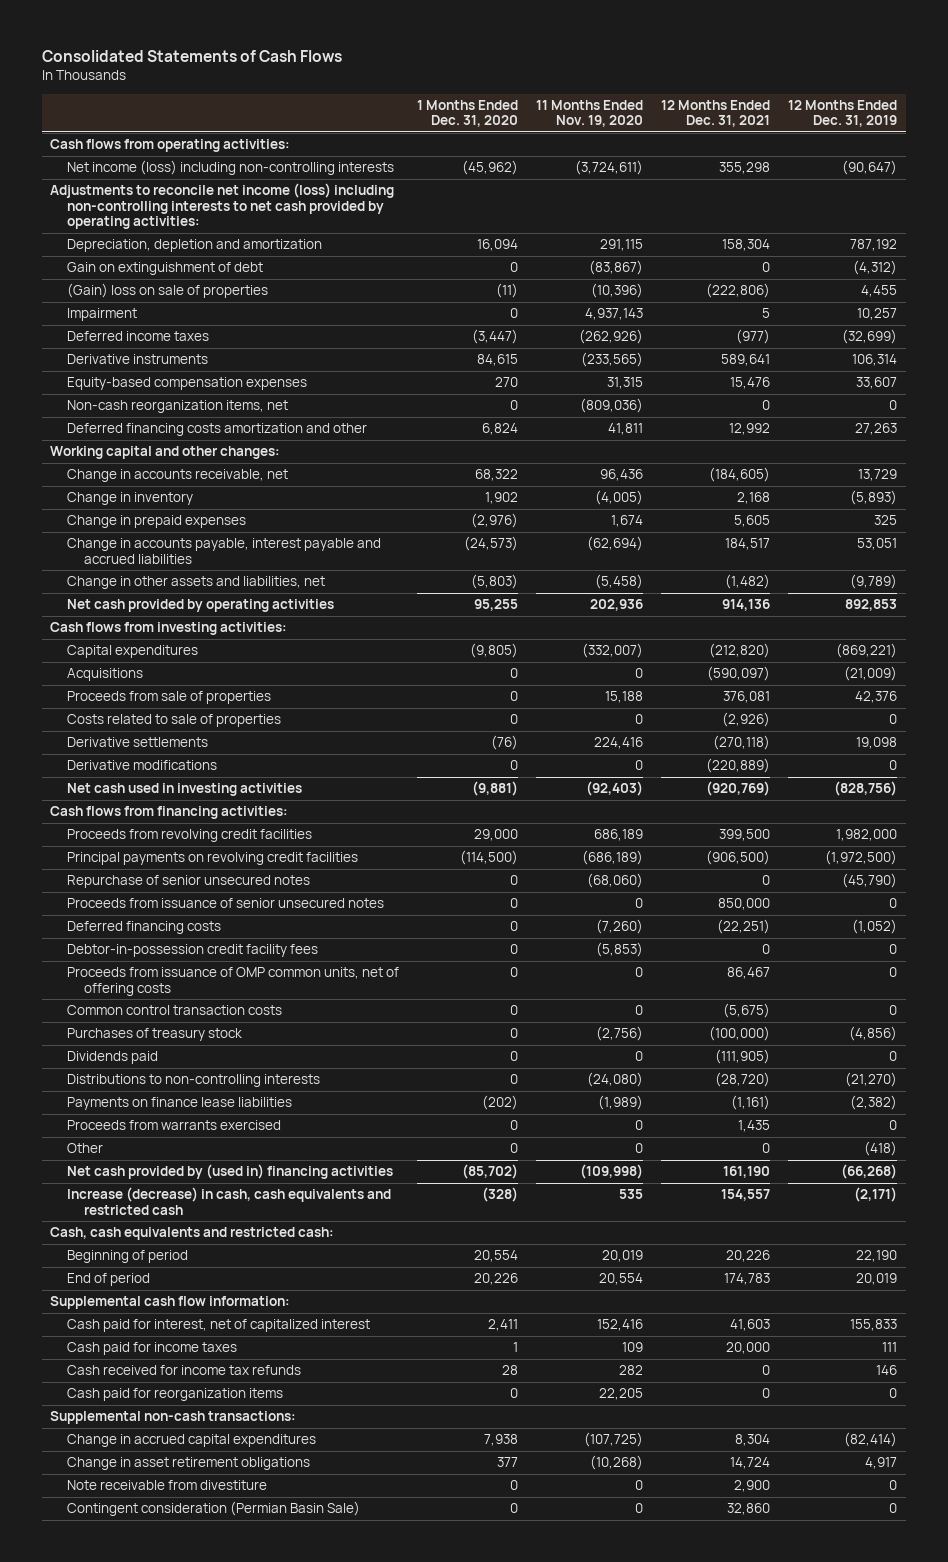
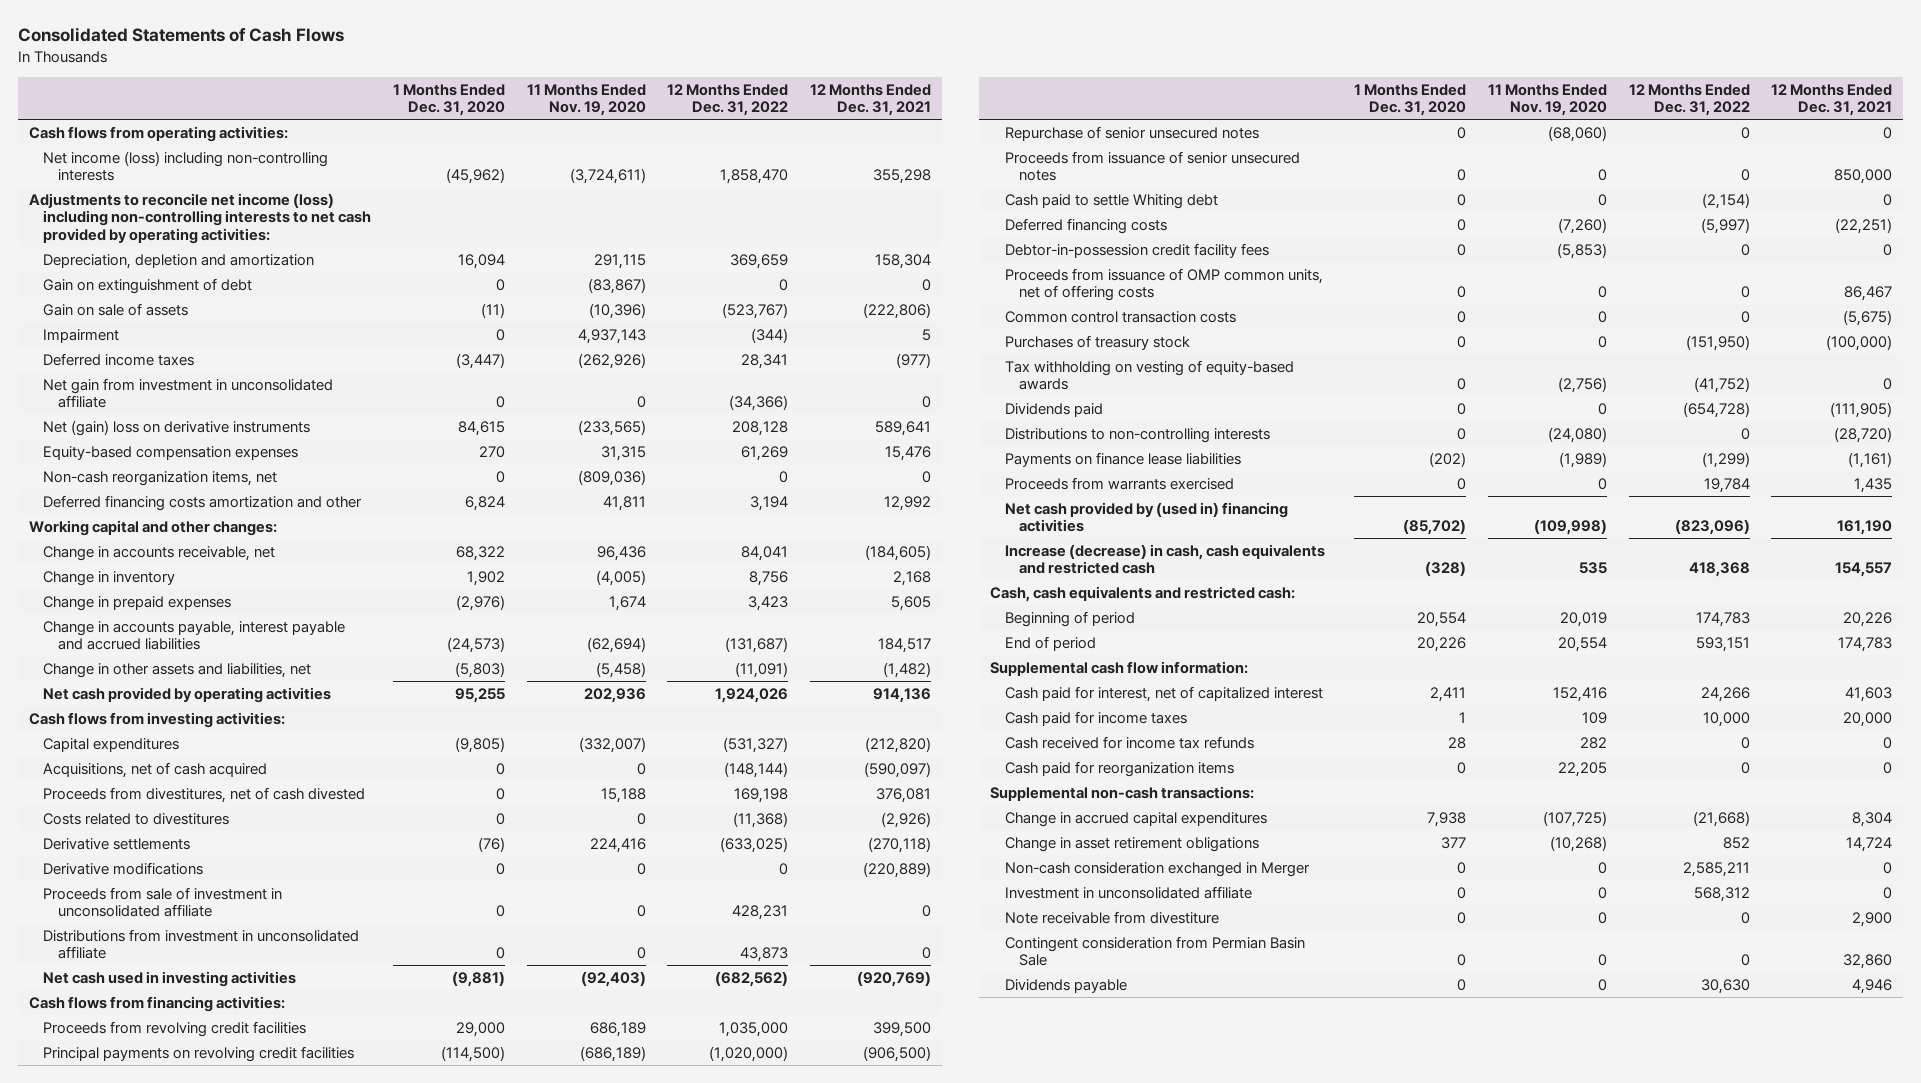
- | 1 Months Ended Dec. 31, 2020 | 11 Months Ended Nov. 19, 2020 | 12 Months Ended Dec. 31, 2021 | 12 Months Ended Dec. 31, 2019
+ | 1 Months Ended Dec. 31, 2020 | 11 Months Ended Nov. 19, 2020 | 12 Months Ended Dec. 31, 2022 | 12 Months Ended Dec. 31, 2021
- (Gain) loss on sale of properties | (11) | (10,396) | (222,806) | 4,455
+ Gain on sale of assets | (11) | (10,396) | (523,767) | (222,806)
- Derivative instruments | 84,615 | (233,565) | 589,641 | 106,314
+ Net gain from investment in unconsolidated affiliate | 0 | 0 | (34,366) | 0
+ Net (gain) loss on derivative instruments | 84,615 | (233,565) | 208,128 | 589,641
- Acquisitions | 0 | 0 | (590,097) | (21,009)
- Proceeds from sale of properties | 0 | 15,188 | 376,081 | 42,376
- Costs related to sale of properties | 0 | 0 | (2,926) | 0
+ Acquisitions, net of cash acquired | 0 | 0 | (148,144) | (590,097)
+ Proceeds from divestitures, net of cash divested | 0 | 15,188 | 169,198 | 376,081
+ Costs related to divestitures | 0 | 0 | (11,368) | (2,926)
+ Proceeds from sale of investment in unconsolidated affiliate | 0 | 0 | 428,231 | 0
+ Distributions from investment in unconsolidated affiliate | 0 | 0 | 43,873 | 0
+ Cash paid to settle Whiting debt | 0 | 0 | (2,154) | 0
- Purchases of treasury stock | 0 | (2,756) | (100,000) | (4,856)
+ Purchases of treasury stock | 0 | 0 | (151,950) | (100,000)
+ Tax withholding on vesting of equity-based awards | 0 | (2,756) | (41,752) | 0
- Other | 0 | 0 | 0 | (418)
+ Non-cash consideration exchanged in Merger | 0 | 0 | 2,585,211 | 0
+ Investment in unconsolidated affiliate | 0 | 0 | 568,312 | 0
- Contingent consideration (Permian Basin Sale) | 0 | 0 | 32,860 | 0
+ Contingent consideration from Permian Basin Sale | 0 | 0 | 0 | 32,860
+ Dividends payable | 0 | 0 | 30,630 | 4,946

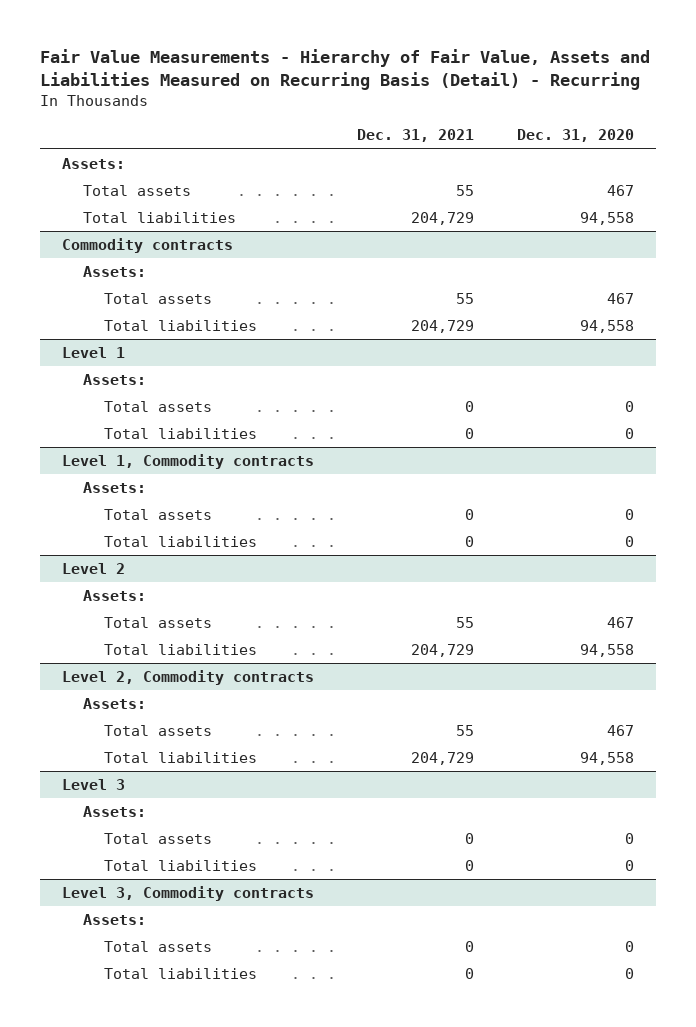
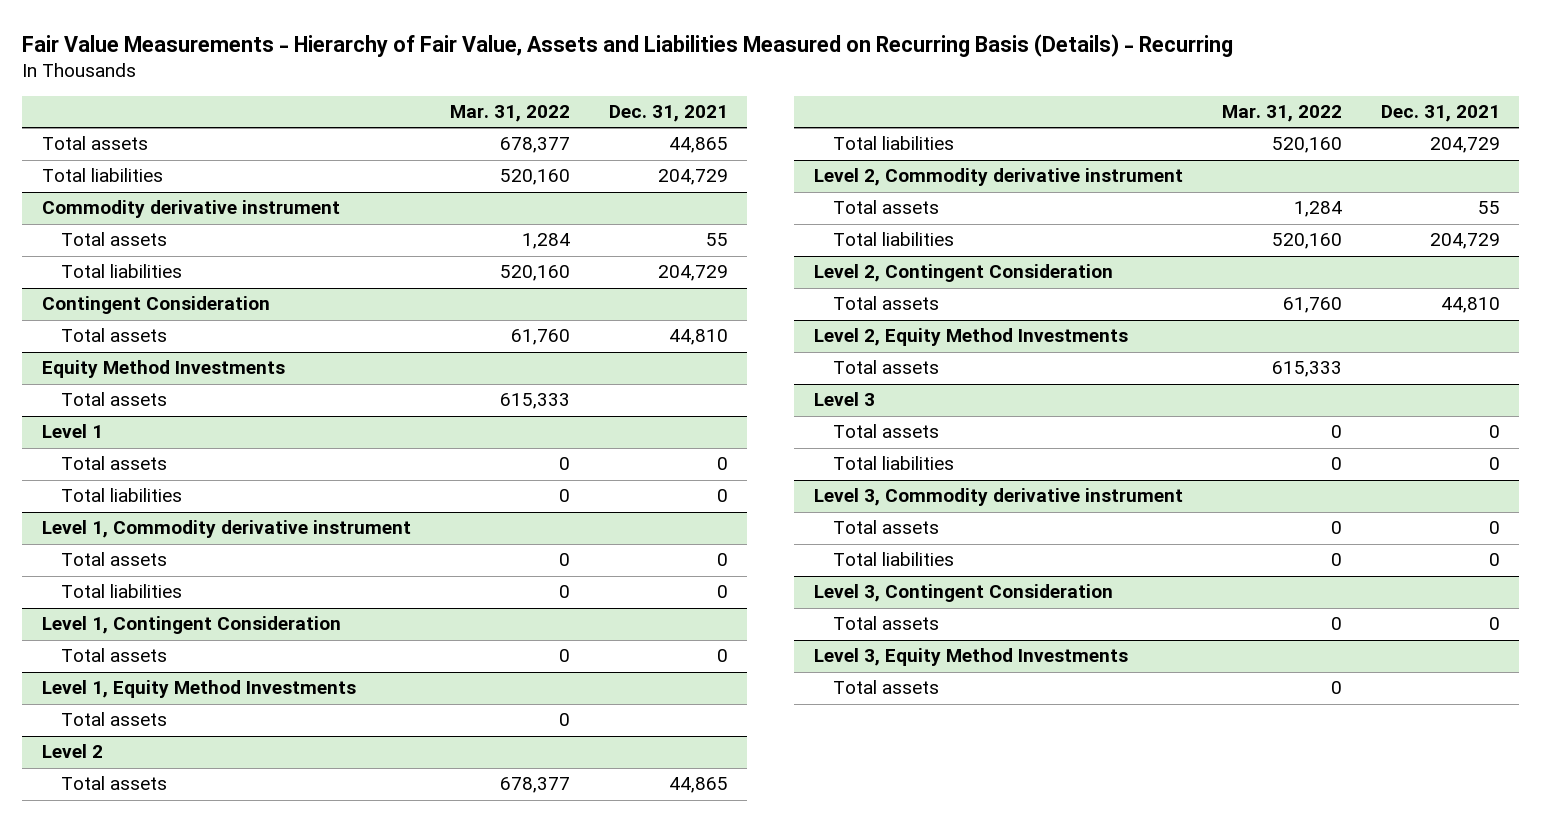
- Fair Value Measurements - Hierarchy of Fair Value, Assets and Liabilities Measured on Recurring Basis (Detail) - Recurring
+ Fair Value Measurements - Hierarchy of Fair Value, Assets and Liabilities Measured on Recurring Basis (Details) - Recurring
- | Dec. 31, 2021 | Dec. 31, 2020
+ | Mar. 31, 2022 | Dec. 31, 2021
- Assets:
- Total assets | 55 | 467
+ Total assets | 678,377 | 44,865
- Commodity contracts
- Assets:
+ Commodity derivative instrument
+ Contingent Consideration
+ Total assets | 61,760 | 44,810
+ Equity Method Investments
+ Total assets | 615,333 |
@ Level 1
- Assets:
- Level 1, Commodity contracts
- Assets:
+ Level 1, Commodity derivative instrument
+ Level 1, Contingent Consideration
+ Total assets | 0 | 0
+ Level 1, Equity Method Investments
+ Total assets | 0 |
@ Level 2
- Assets:
- Total assets | 55 | 467
+ Total assets | 678,377 | 44,865
- Level 2, Commodity contracts
- Assets:
+ Level 2, Commodity derivative instrument
+ Level 2, Contingent Consideration
+ Total assets | 61,760 | 44,810
+ Level 2, Equity Method Investments
+ Total assets | 615,333 |
@ Level 3
- Assets:
- Level 3, Commodity contracts
- Assets:
+ Level 3, Commodity derivative instrument
+ Level 3, Contingent Consideration
+ Total assets | 0 | 0
+ Level 3, Equity Method Investments
+ Total assets | 0 |

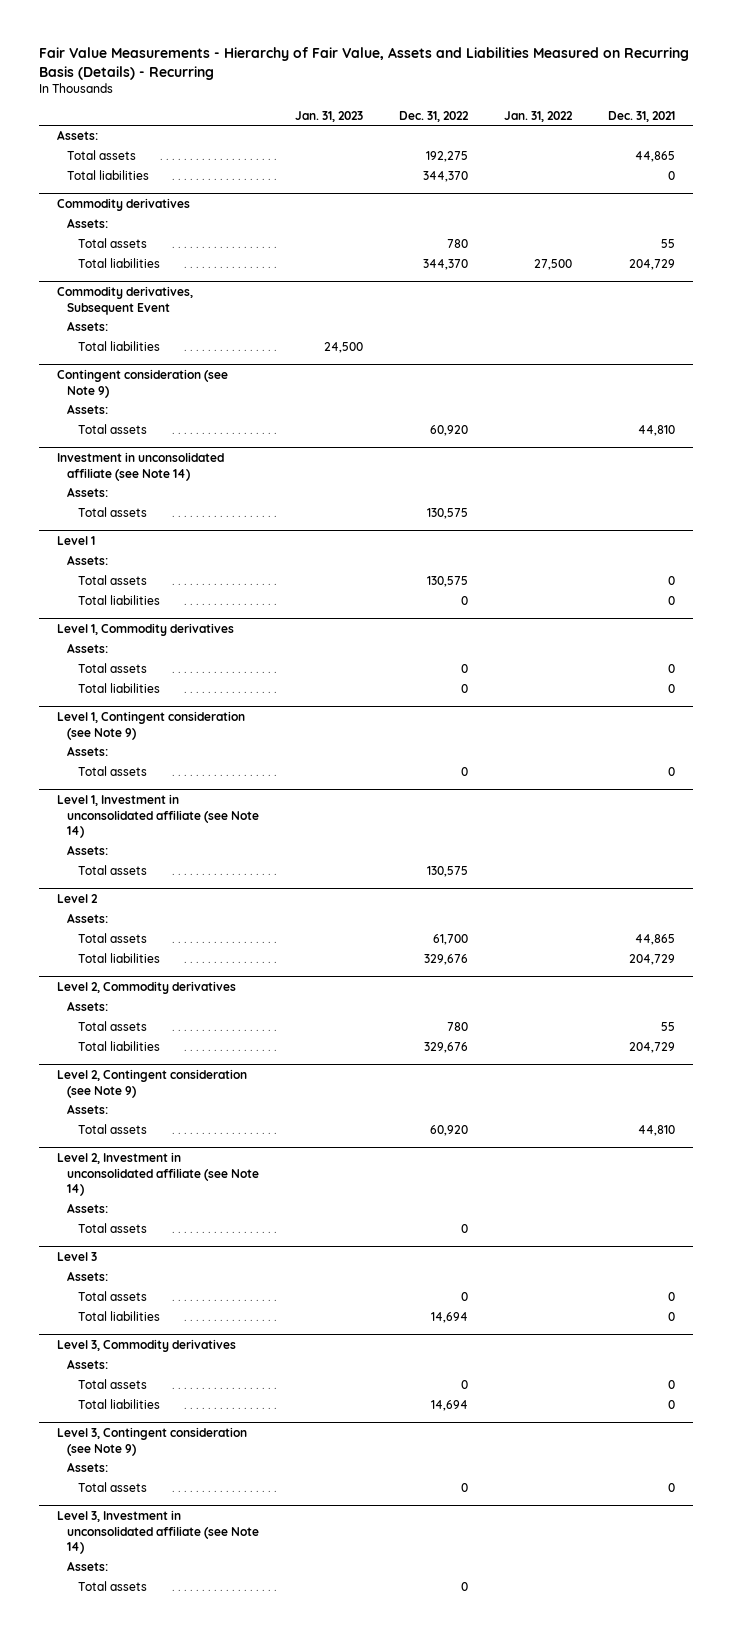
- | Mar. 31, 2022 | Dec. 31, 2021
+ | Jan. 31, 2023 | Dec. 31, 2022 | Jan. 31, 2022 | Dec. 31, 2021
+ Assets:
- Total liabilities | 520,160 | 204,729
- Commodity derivative instrument
+ Total liabilities | | 344,370 | | 0
+ Commodity derivatives
+ Assets:
- Contingent Consideration
+ Commodity derivatives, Subsequent Event
+ Assets:
+ Total liabilities | 24,500 | | |
+ Contingent consideration (see Note 9)
+ Assets:
- Equity Method Investments
+ Investment in unconsolidated affiliate (see Note 14)
+ Assets:
@ Level 1
+ Assets:
- Level 1, Commodity derivative instrument
+ Level 1, Commodity derivatives
+ Assets:
- Level 1, Contingent Consideration
+ Level 1, Contingent consideration (see Note 9)
+ Assets:
- Level 1, Equity Method Investments
+ Level 1, Investment in unconsolidated affiliate (see Note 14)
+ Assets:
@ Level 2
+ Assets:
- Level 2, Commodity derivative instrument
+ Level 2, Commodity derivatives
+ Assets:
- Level 2, Contingent Consideration
+ Level 2, Contingent consideration (see Note 9)
+ Assets:
- Level 2, Equity Method Investments
+ Level 2, Investment in unconsolidated affiliate (see Note 14)
+ Assets:
@ Level 3
+ Assets:
- Level 3, Commodity derivative instrument
+ Level 3, Commodity derivatives
+ Assets:
- Level 3, Contingent Consideration
+ Level 3, Contingent consideration (see Note 9)
+ Assets:
- Level 3, Equity Method Investments
+ Level 3, Investment in unconsolidated affiliate (see Note 14)
+ Assets:

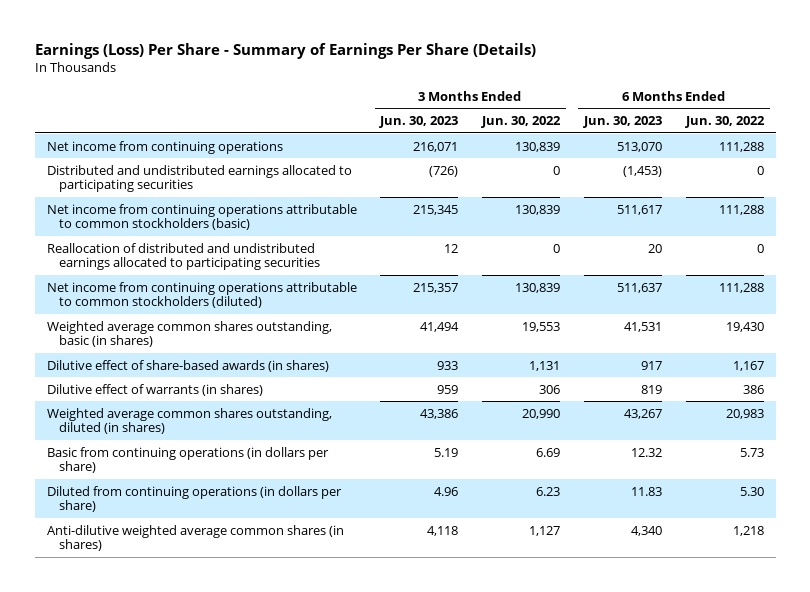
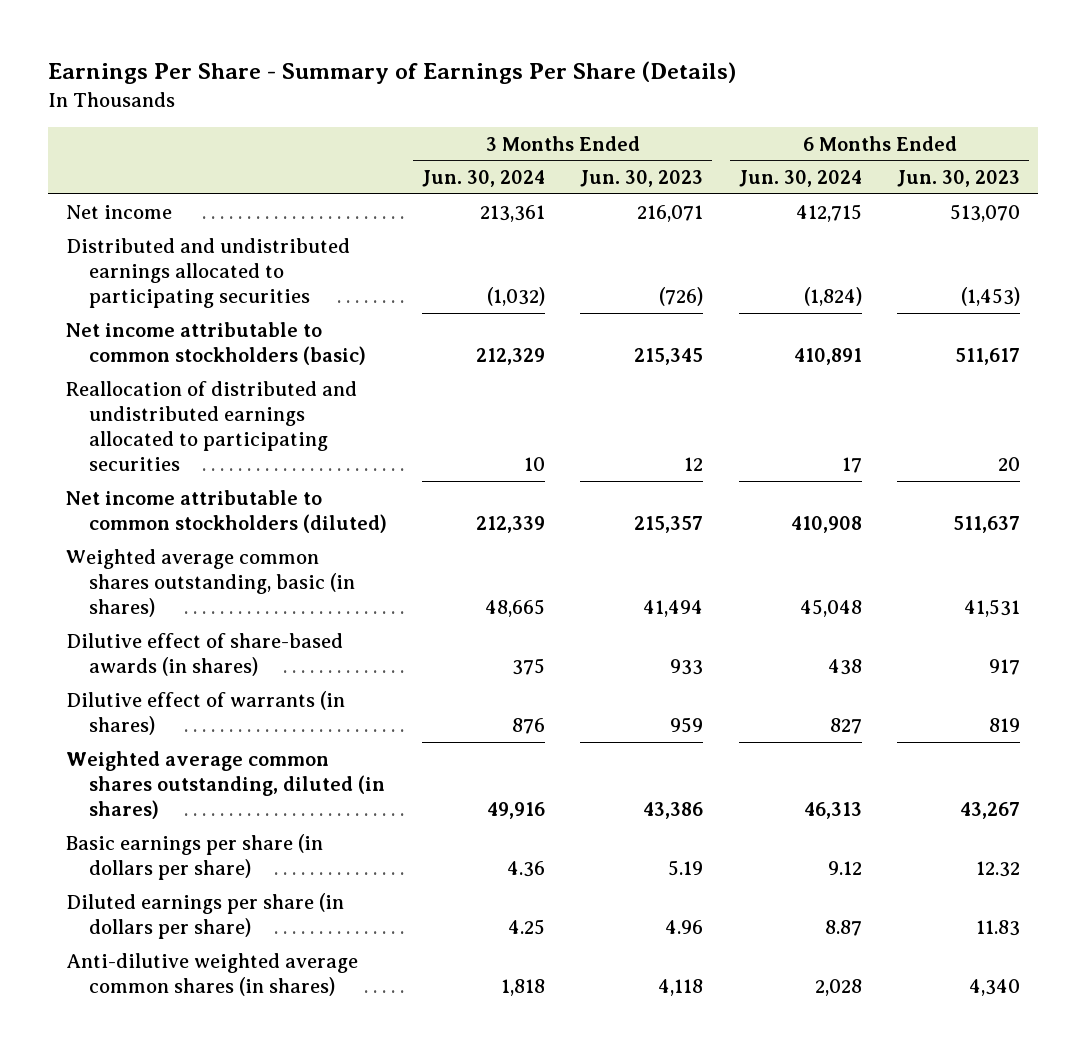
- Earnings (Loss) Per Share - Summary of Earnings Per Share (Details)
+ Earnings Per Share - Summary of Earnings Per Share (Details)
- | 3 Months Ended Jun. 30, 2023 | 3 Months Ended Jun. 30, 2022 | 6 Months Ended Jun. 30, 2023 | 6 Months Ended Jun. 30, 2022
+ | 3 Months Ended Jun. 30, 2024 | 3 Months Ended Jun. 30, 2023 | 6 Months Ended Jun. 30, 2024 | 6 Months Ended Jun. 30, 2023
- Net income from continuing operations | 216,071 | 130,839 | 513,070 | 111,288
+ Net income | 213,361 | 216,071 | 412,715 | 513,070
- Net income from continuing operations attributable to common stockholders (basic) | 215,345 | 130,839 | 511,617 | 111,288
+ Net income attributable to common stockholders (basic) | 212,329 | 215,345 | 410,891 | 511,617
- Net income from continuing operations attributable to common stockholders (diluted) | 215,357 | 130,839 | 511,637 | 111,288
+ Net income attributable to common stockholders (diluted) | 212,339 | 215,357 | 410,908 | 511,637
- Basic from continuing operations (in dollars per share) | 5.19 | 6.69 | 12.32 | 5.73
- Diluted from continuing operations (in dollars per share) | 4.96 | 6.23 | 11.83 | 5.30
+ Basic earnings per share (in dollars per share) | 4.36 | 5.19 | 9.12 | 12.32
+ Diluted earnings per share (in dollars per share) | 4.25 | 4.96 | 8.87 | 11.83

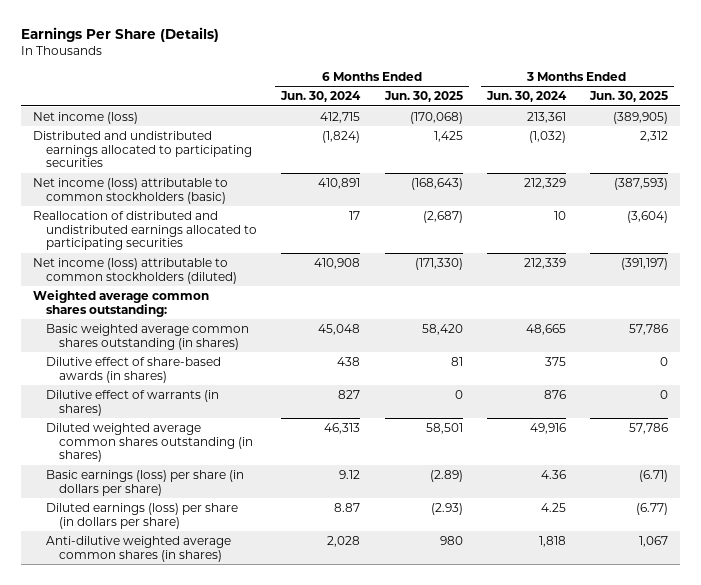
- Earnings Per Share - Summary of Earnings Per Share (Details)
+ Earnings Per Share (Details)
- | 3 Months Ended Jun. 30, 2024 | 3 Months Ended Jun. 30, 2023 | 6 Months Ended Jun. 30, 2024 | 6 Months Ended Jun. 30, 2023
+ | 6 Months Ended Jun. 30, 2024 | 6 Months Ended Jun. 30, 2025 | 3 Months Ended Jun. 30, 2024 | 3 Months Ended Jun. 30, 2025
- Net income | 213,361 | 216,071 | 412,715 | 513,070
+ Net income (loss) | 412,715 | (170,068) | 213,361 | (389,905)
- Net income attributable to common stockholders (basic) | 212,329 | 215,345 | 410,891 | 511,617
+ Net income (loss) attributable to common stockholders (basic) | 410,891 | (168,643) | 212,329 | (387,593)
- Net income attributable to common stockholders (diluted) | 212,339 | 215,357 | 410,908 | 511,637
- Weighted average common shares outstanding, basic (in shares) | 48,665 | 41,494 | 45,048 | 41,531
+ Net income (loss) attributable to common stockholders (diluted) | 410,908 | (171,330) | 212,339 | (391,197)
+ Weighted average common shares outstanding:
+ Basic weighted average common shares outstanding (in shares) | 45,048 | 58,420 | 48,665 | 57,786
- Weighted average common shares outstanding, diluted (in shares) | 49,916 | 43,386 | 46,313 | 43,267
- Basic earnings per share (in dollars per share) | 4.36 | 5.19 | 9.12 | 12.32
- Diluted earnings per share (in dollars per share) | 4.25 | 4.96 | 8.87 | 11.83
+ Diluted weighted average common shares outstanding (in shares) | 46,313 | 58,501 | 49,916 | 57,786
+ Basic earnings (loss) per share (in dollars per share) | 9.12 | (2.89) | 4.36 | (6.71)
+ Diluted earnings (loss) per share (in dollars per share) | 8.87 | (2.93) | 4.25 | (6.77)

